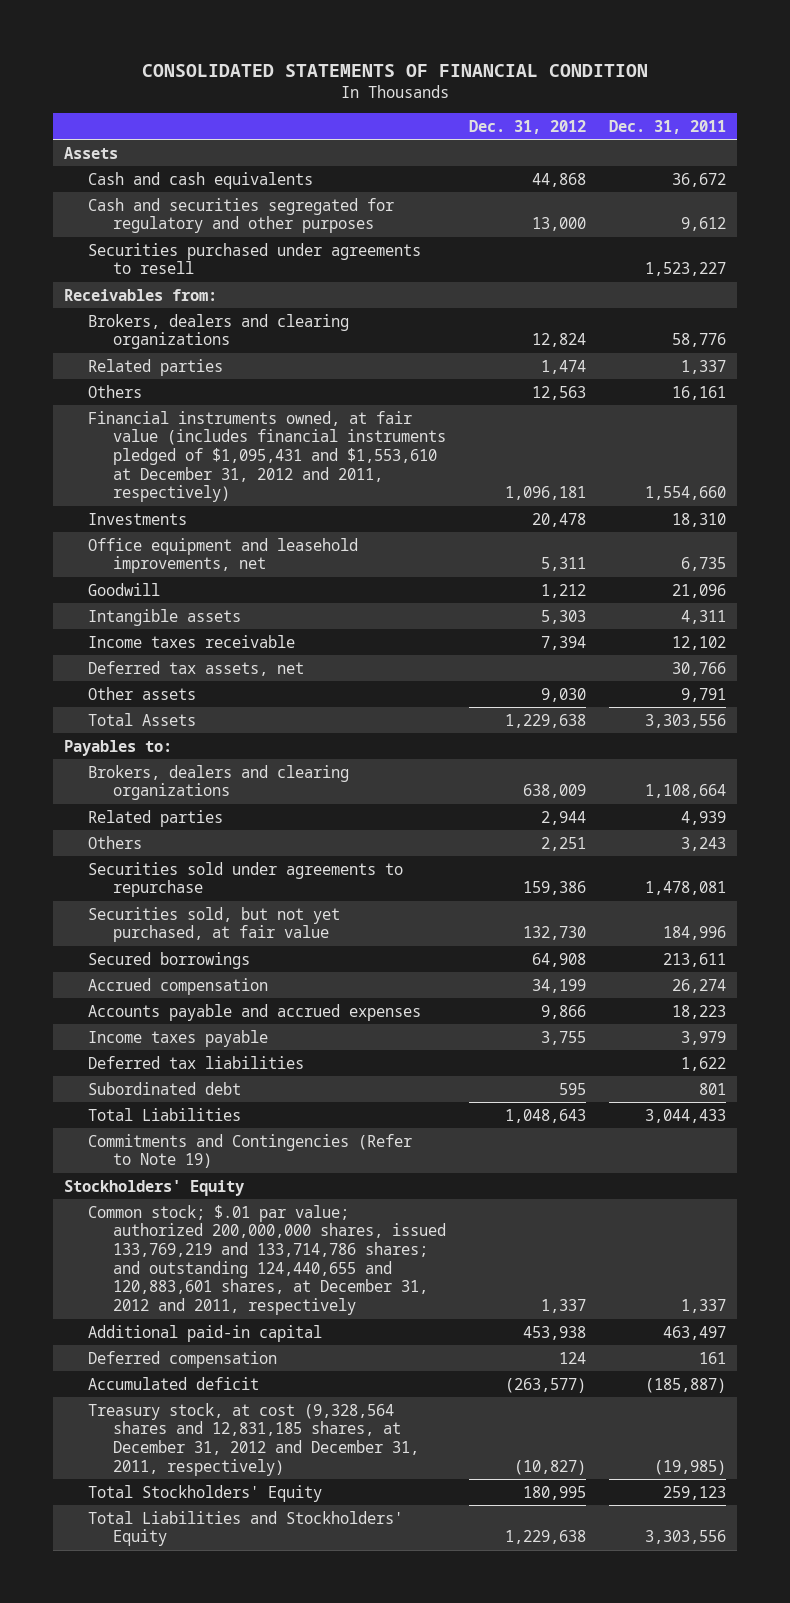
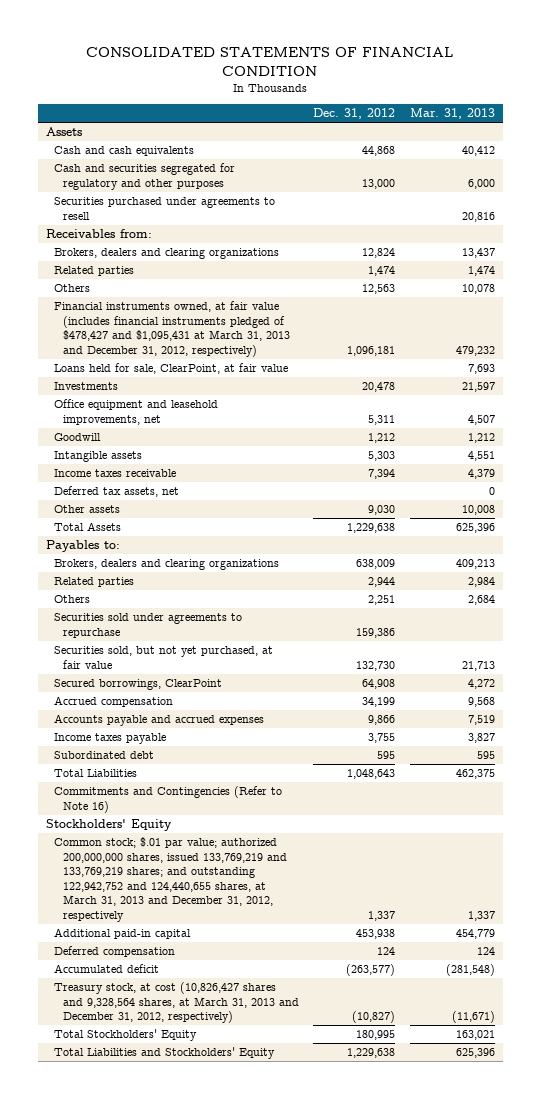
- | Dec. 31, 2012 | Dec. 31, 2011
+ | Dec. 31, 2012 | Mar. 31, 2013
- Financial instruments owned, at fair value (includes financial instruments pledged of $1,095,431 and $1,553,610 at December 31, 2012 and 2011, respectively) | 1,096,181 | 1,554,660
+ Financial instruments owned, at fair value (includes financial instruments pledged of $478,427 and $1,095,431 at March 31, 2013 and December 31, 2012, respectively) | 1,096,181 | 479,232
+ Loans held for sale, ClearPoint, at fair value | | 7,693
- Secured borrowings | 64,908 | 213,611
+ Secured borrowings, ClearPoint | 64,908 | 4,272
- Deferred tax liabilities | | 1,622
- Commitments and Contingencies (Refer to Note 19)
+ Commitments and Contingencies (Refer to Note 16)
- Common stock; $.01 par value; authorized 200,000,000 shares, issued 133,769,219 and 133,714,786 shares; and outstanding 124,440,655 and 120,883,601 shares, at December 31, 2012 and 2011, respectively | 1,337 | 1,337
+ Common stock; $.01 par value; authorized 200,000,000 shares, issued 133,769,219 and 133,769,219 shares; and outstanding 122,942,752 and 124,440,655 shares, at March 31, 2013 and December 31, 2012, respectively | 1,337 | 1,337
- Treasury stock, at cost (9,328,564 shares and 12,831,185 shares, at December 31, 2012 and December 31, 2011, respectively) | (10,827) | (19,985)
+ Treasury stock, at cost (10,826,427 shares and 9,328,564 shares, at March 31, 2013 and December 31, 2012, respectively) | (10,827) | (11,671)

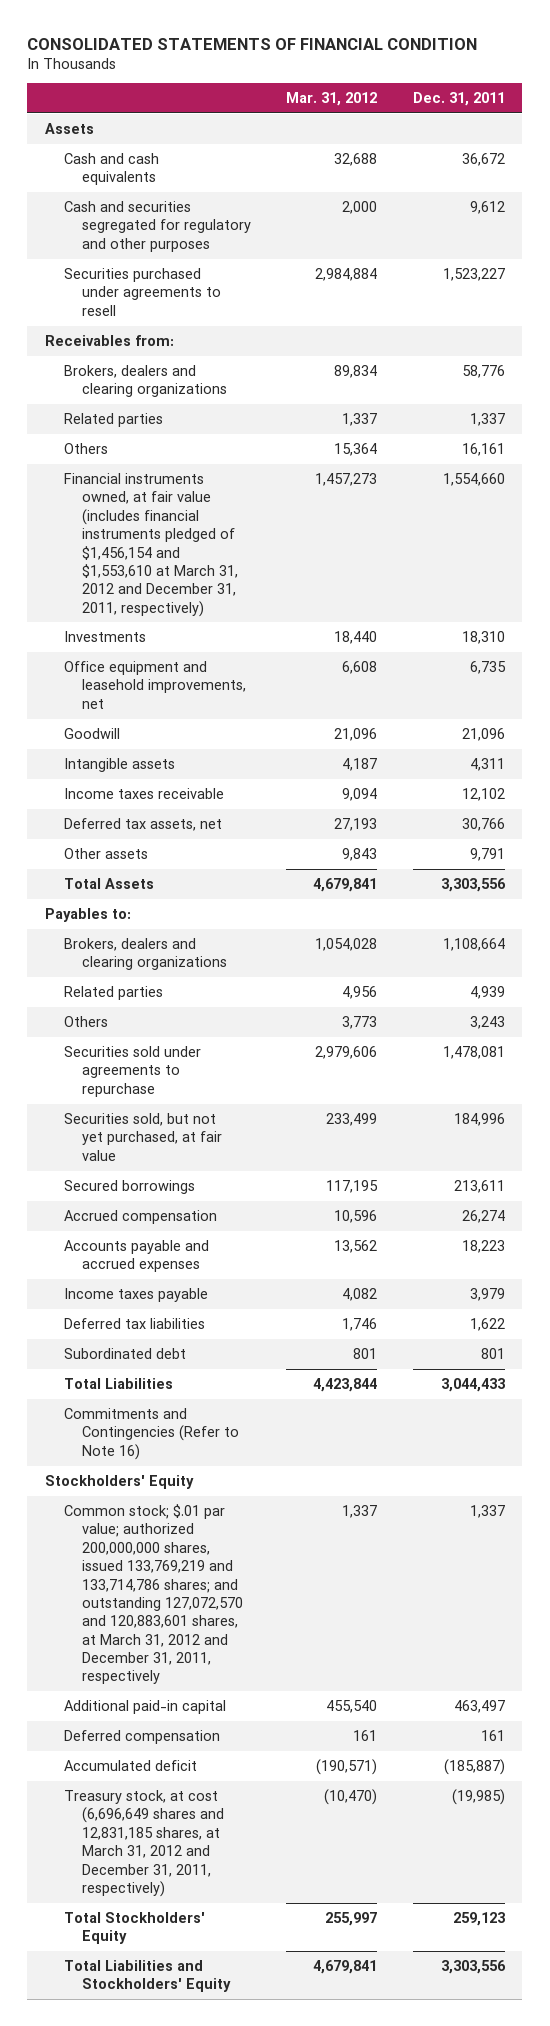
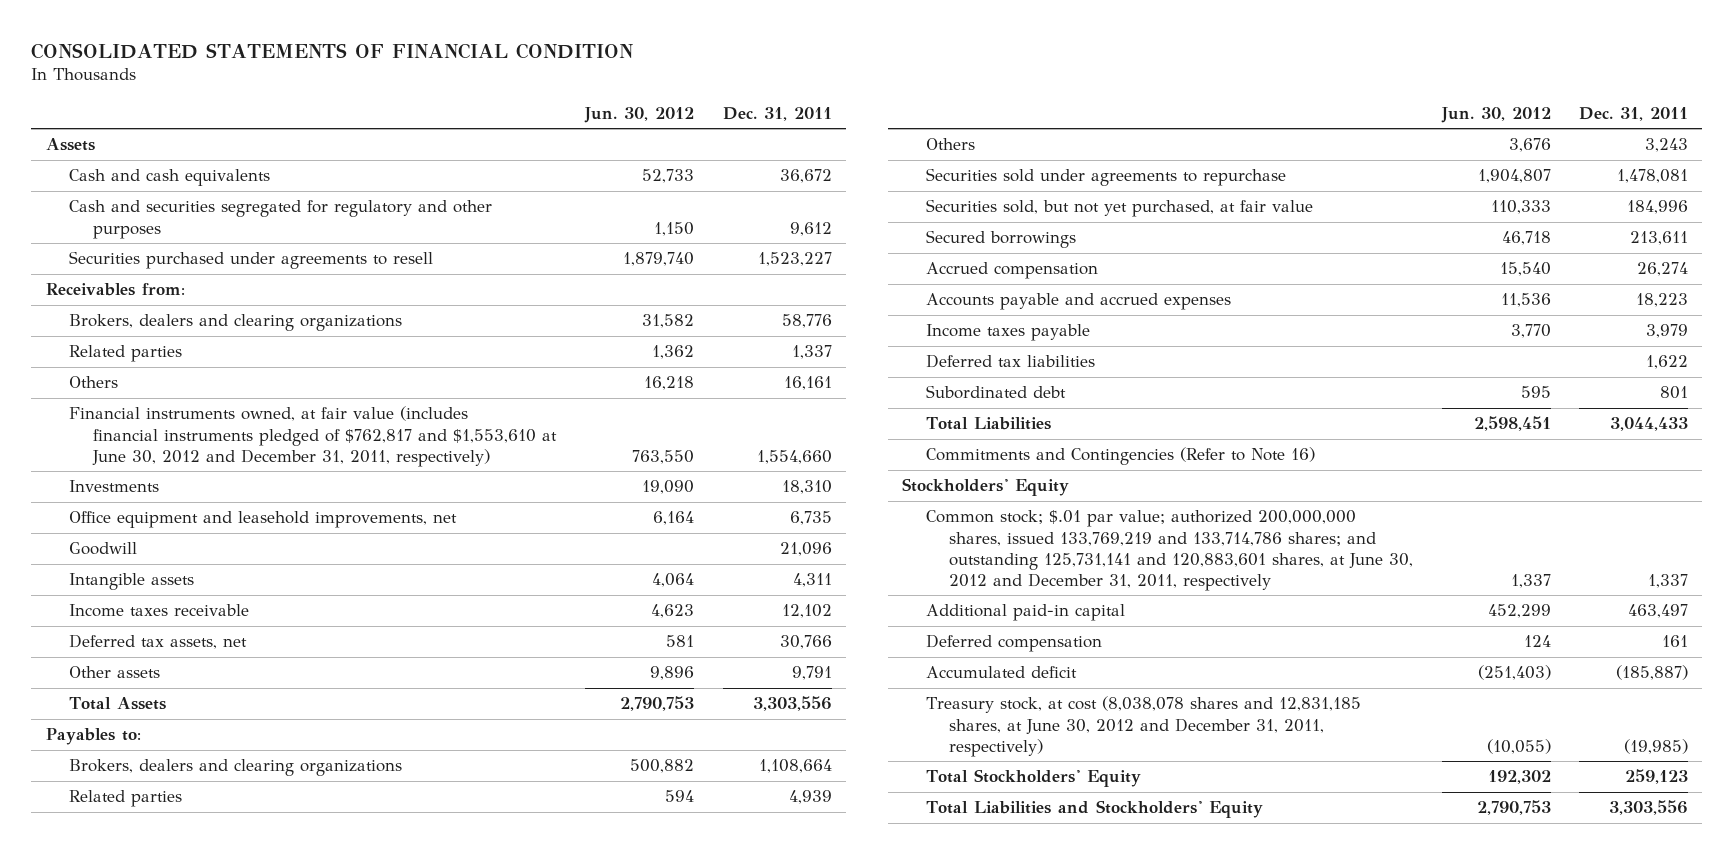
- | Mar. 31, 2012 | Dec. 31, 2011
+ | Jun. 30, 2012 | Dec. 31, 2011
- Financial instruments owned, at fair value (includes financial instruments pledged of $1,456,154 and $1,553,610 at March 31, 2012 and December 31, 2011, respectively) | 1,457,273 | 1,554,660
+ Financial instruments owned, at fair value (includes financial instruments pledged of $762,817 and $1,553,610 at June 30, 2012 and December 31, 2011, respectively) | 763,550 | 1,554,660
- Common stock; $.01 par value; authorized 200,000,000 shares, issued 133,769,219 and 133,714,786 shares; and outstanding 127,072,570 and 120,883,601 shares, at March 31, 2012 and December 31, 2011, respectively | 1,337 | 1,337
+ Common stock; $.01 par value; authorized 200,000,000 shares, issued 133,769,219 and 133,714,786 shares; and outstanding 125,731,141 and 120,883,601 shares, at June 30, 2012 and December 31, 2011, respectively | 1,337 | 1,337
- Treasury stock, at cost (6,696,649 shares and 12,831,185 shares, at March 31, 2012 and December 31, 2011, respectively) | (10,470) | (19,985)
+ Treasury stock, at cost (8,038,078 shares and 12,831,185 shares, at June 30, 2012 and December 31, 2011, respectively) | (10,055) | (19,985)

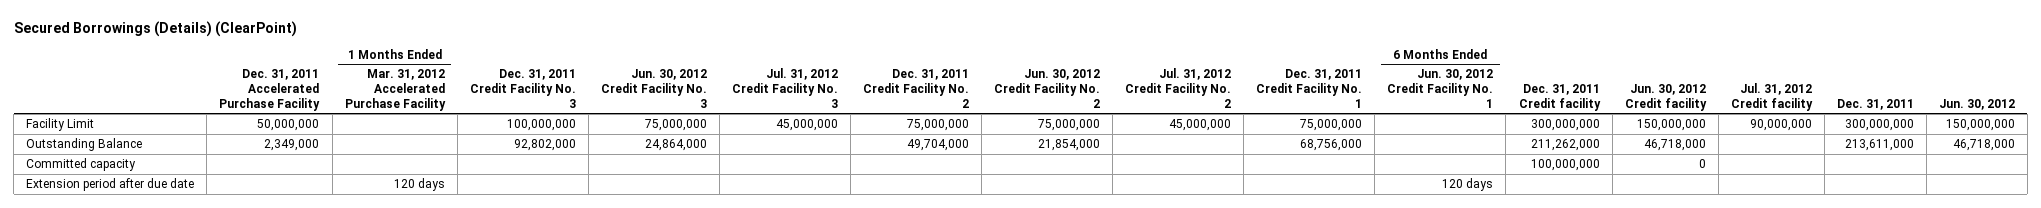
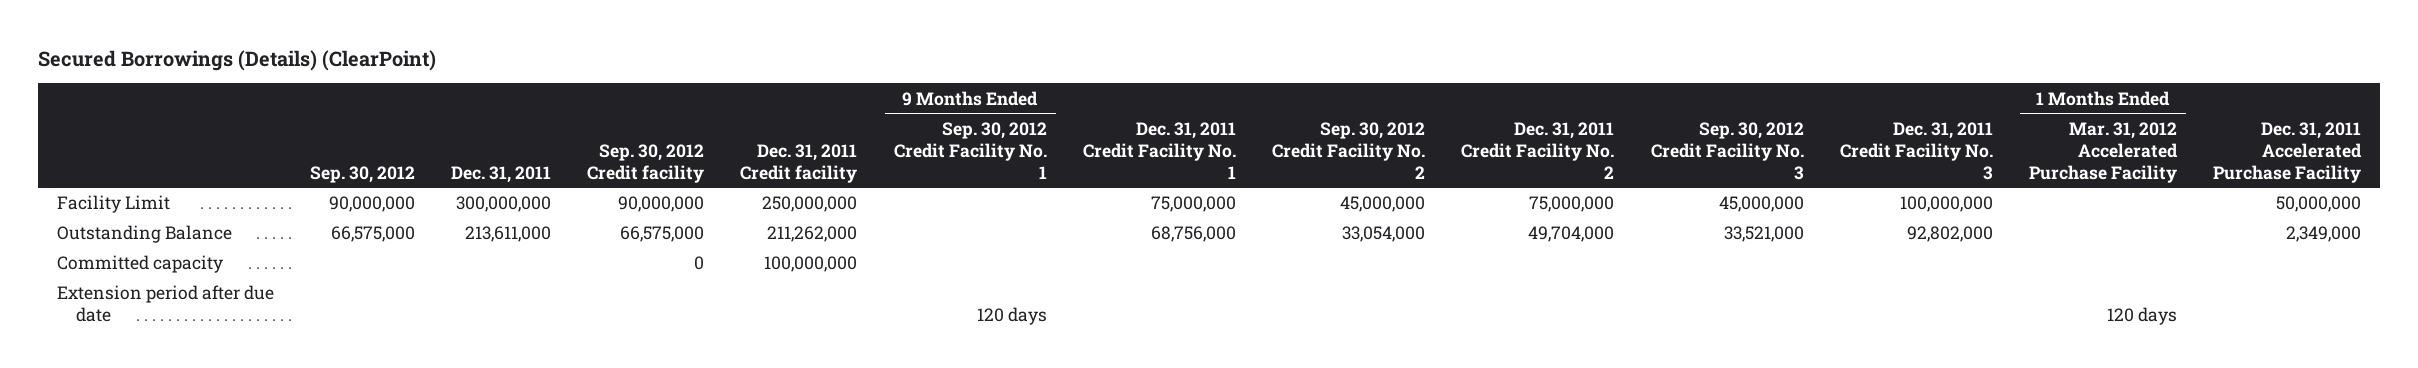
- | Dec. 31, 2011 Accelerated Purchase Facility | 1 Months Ended Mar. 31, 2012 Accelerated Purchase Facility | Dec. 31, 2011 Credit Facility No. 3 | Jun. 30, 2012 Credit Facility No. 3 | Jul. 31, 2012 Credit Facility No. 3 | Dec. 31, 2011 Credit Facility No. 2 | Jun. 30, 2012 Credit Facility No. 2 | Jul. 31, 2012 Credit Facility No. 2 | Dec. 31, 2011 Credit Facility No. 1 | 6 Months Ended Jun. 30, 2012 Credit Facility No. 1 | Dec. 31, 2011 Credit facility | Jun. 30, 2012 Credit facility | Jul. 31, 2012 Credit facility | Dec. 31, 2011 | Jun. 30, 2012
+ | Sep. 30, 2012 | Dec. 31, 2011 | Sep. 30, 2012 Credit facility | Dec. 31, 2011 Credit facility | 9 Months Ended Sep. 30, 2012 Credit Facility No. 1 | Dec. 31, 2011 Credit Facility No. 1 | Sep. 30, 2012 Credit Facility No. 2 | Dec. 31, 2011 Credit Facility No. 2 | Sep. 30, 2012 Credit Facility No. 3 | Dec. 31, 2011 Credit Facility No. 3 | 1 Months Ended Mar. 31, 2012 Accelerated Purchase Facility | Dec. 31, 2011 Accelerated Purchase Facility
- Facility Limit | 50,000,000 | | 100,000,000 | 75,000,000 | 45,000,000 | 75,000,000 | 75,000,000 | 45,000,000 | 75,000,000 | | 300,000,000 | 150,000,000 | 90,000,000 | 300,000,000 | 150,000,000
+ Facility Limit | 90,000,000 | 300,000,000 | 90,000,000 | 250,000,000 | | 75,000,000 | 45,000,000 | 75,000,000 | 45,000,000 | 100,000,000 | | 50,000,000

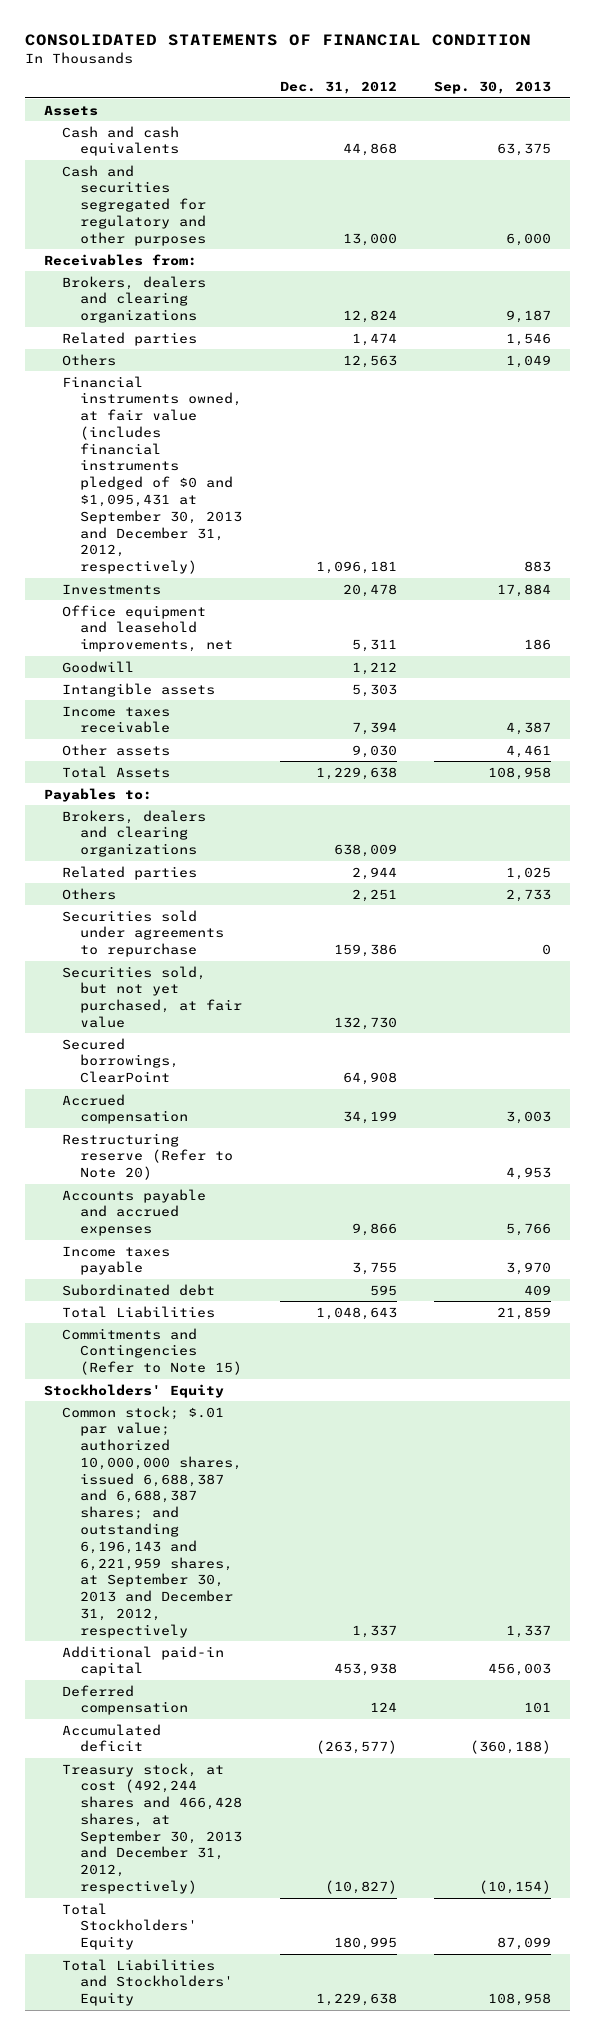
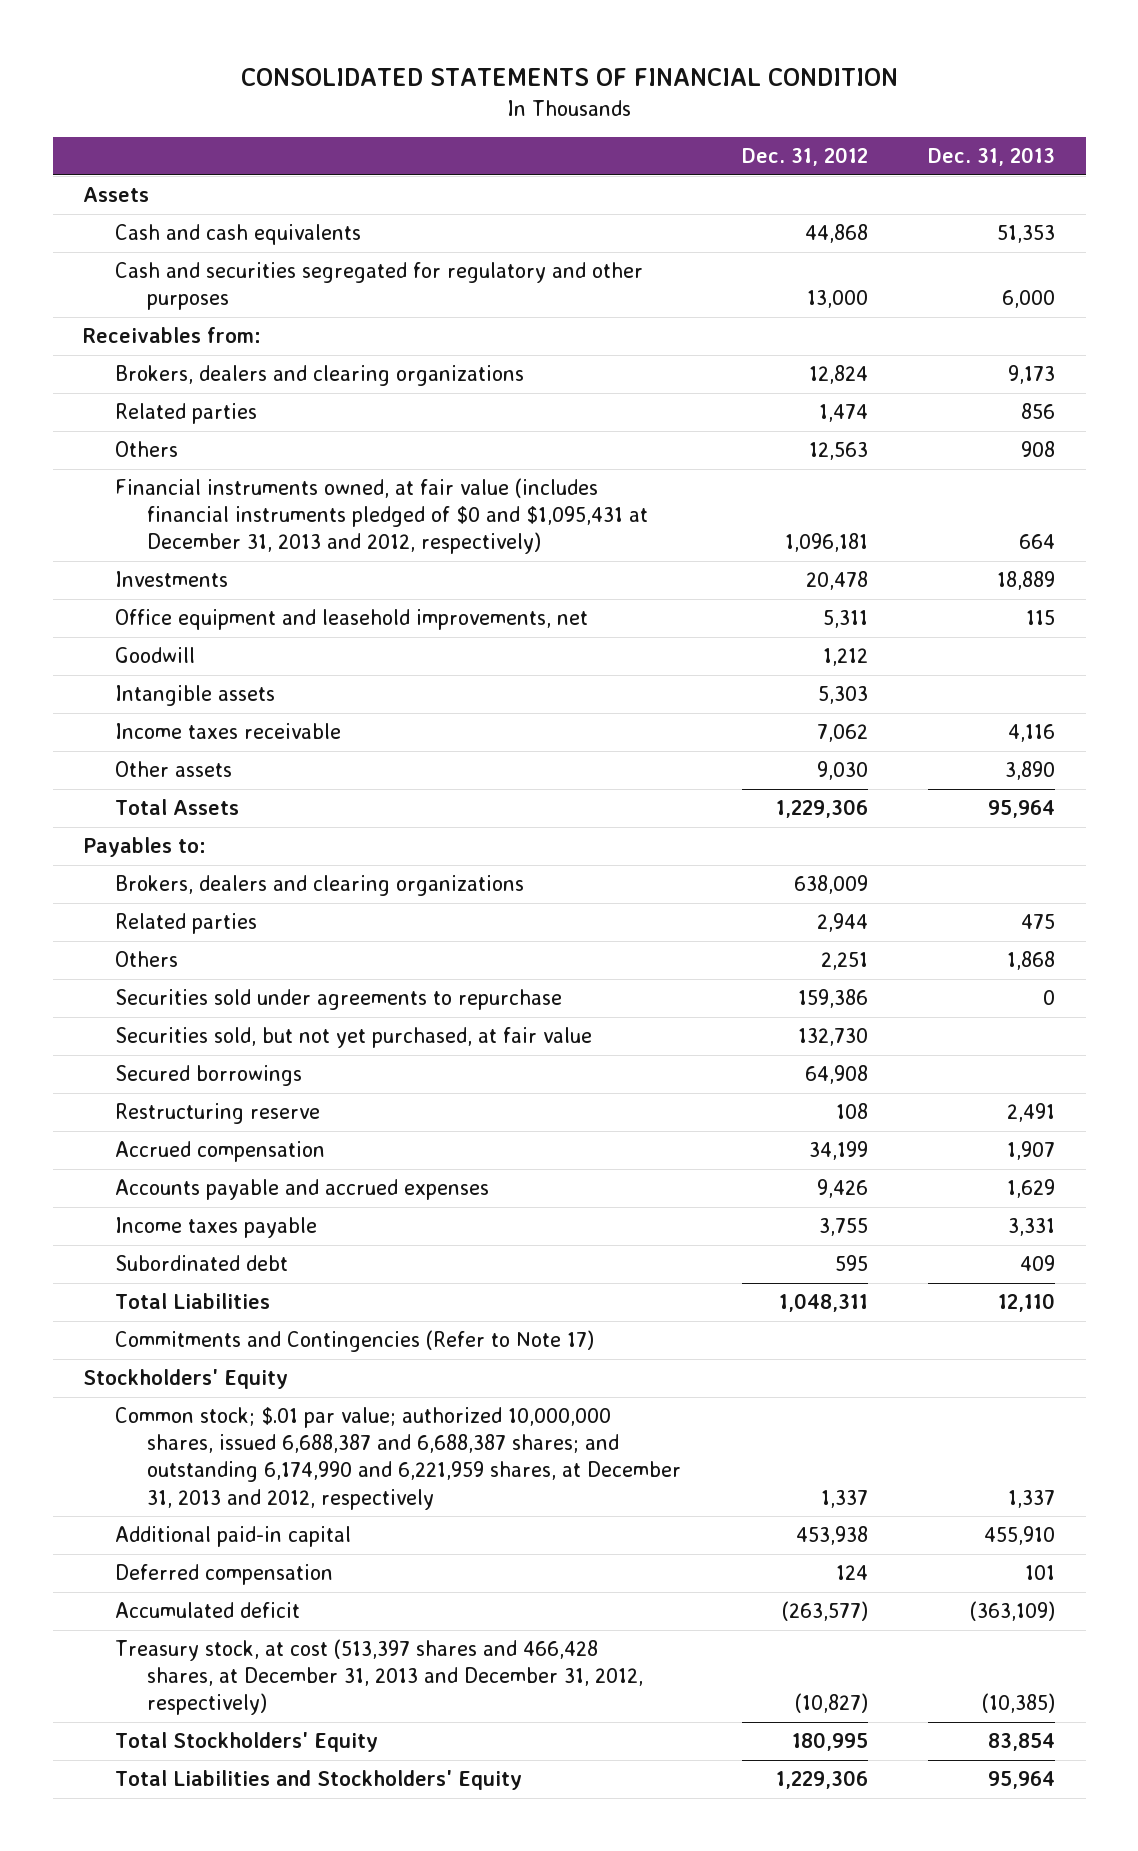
- | Dec. 31, 2012 | Sep. 30, 2013
+ | Dec. 31, 2012 | Dec. 31, 2013
- Financial instruments owned, at fair value (includes financial instruments pledged of $0 and $1,095,431 at September 30, 2013 and December 31, 2012, respectively) | 1,096,181 | 883
+ Financial instruments owned, at fair value (includes financial instruments pledged of $0 and $1,095,431 at December 31, 2013 and 2012, respectively) | 1,096,181 | 664
- Income taxes receivable | 7,394 | 4,387
+ Income taxes receivable | 7,062 | 4,116
- Total Assets | 1,229,638 | 108,958
+ Total Assets | 1,229,306 | 95,964
- Secured borrowings, ClearPoint | 64,908 |
+ Secured borrowings | 64,908 |
+ Restructuring reserve | 108 | 2,491
- Restructuring reserve (Refer to Note 20) | | 4,953
- Accounts payable and accrued expenses | 9,866 | 5,766
+ Accounts payable and accrued expenses | 9,426 | 1,629
- Total Liabilities | 1,048,643 | 21,859
- Commitments and Contingencies (Refer to Note 15)
+ Total Liabilities | 1,048,311 | 12,110
+ Commitments and Contingencies (Refer to Note 17)
- Common stock; $.01 par value; authorized 10,000,000 shares, issued 6,688,387 and 6,688,387 shares; and outstanding 6,196,143 and 6,221,959 shares, at September 30, 2013 and December 31, 2012, respectively | 1,337 | 1,337
+ Common stock; $.01 par value; authorized 10,000,000 shares, issued 6,688,387 and 6,688,387 shares; and outstanding 6,174,990 and 6,221,959 shares, at December 31, 2013 and 2012, respectively | 1,337 | 1,337
- Treasury stock, at cost (492,244 shares and 466,428 shares, at September 30, 2013 and December 31, 2012, respectively) | (10,827) | (10,154)
+ Treasury stock, at cost (513,397 shares and 466,428 shares, at December 31, 2013 and December 31, 2012, respectively) | (10,827) | (10,385)
- Total Liabilities and Stockholders' Equity | 1,229,638 | 108,958
+ Total Liabilities and Stockholders' Equity | 1,229,306 | 95,964

